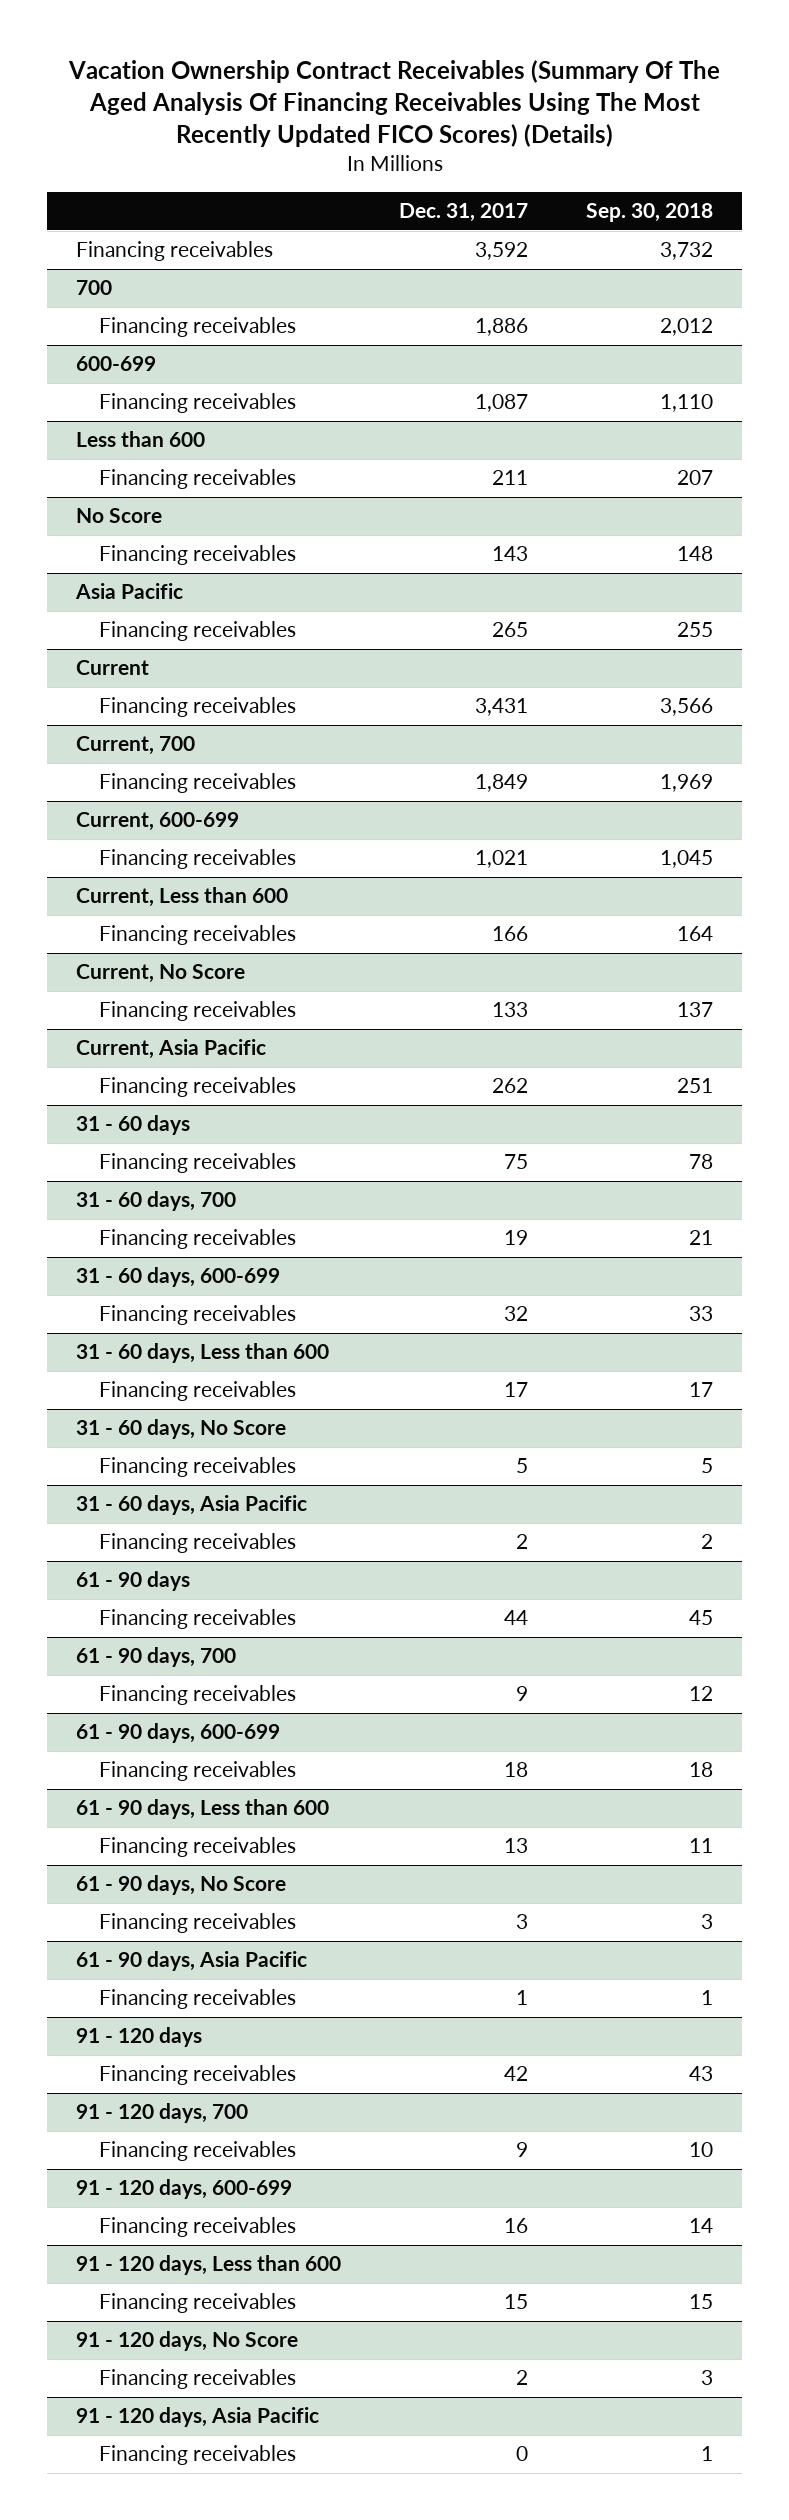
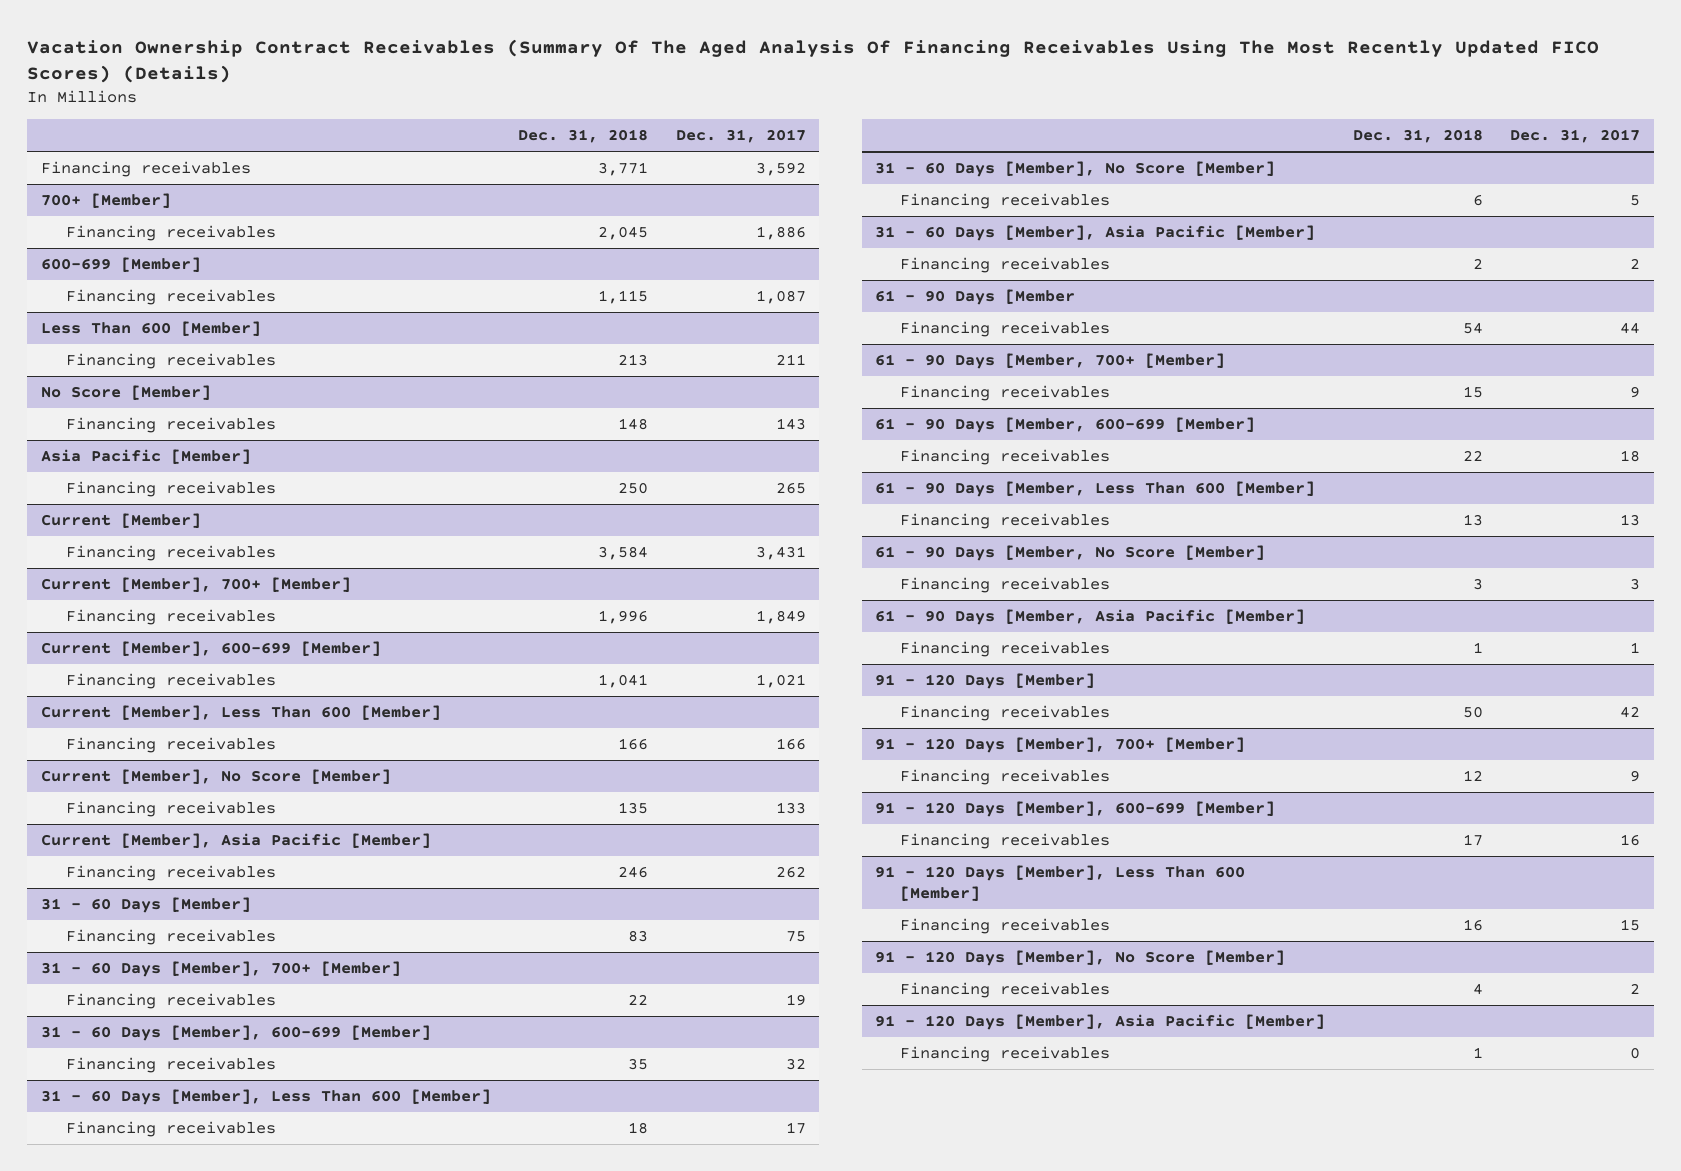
- | Dec. 31, 2017 | Sep. 30, 2018
+ | Dec. 31, 2018 | Dec. 31, 2017
- 700
+ 700+ [Member]
- 600-699
+ 600-699 [Member]
- Less than 600
+ Less Than 600 [Member]
- No Score
+ No Score [Member]
- Asia Pacific
+ Asia Pacific [Member]
- Current
+ Current [Member]
- Current, 700
+ Current [Member], 700+ [Member]
- Current, 600-699
+ Current [Member], 600-699 [Member]
- Current, Less than 600
+ Current [Member], Less Than 600 [Member]
- Current, No Score
+ Current [Member], No Score [Member]
- Current, Asia Pacific
+ Current [Member], Asia Pacific [Member]
- 31 - 60 days
+ 31 - 60 Days [Member]
- 31 - 60 days, 700
+ 31 - 60 Days [Member], 700+ [Member]
- 31 - 60 days, 600-699
+ 31 - 60 Days [Member], 600-699 [Member]
- 31 - 60 days, Less than 600
+ 31 - 60 Days [Member], Less Than 600 [Member]
- 31 - 60 days, No Score
+ 31 - 60 Days [Member], No Score [Member]
- 31 - 60 days, Asia Pacific
+ 31 - 60 Days [Member], Asia Pacific [Member]
- 61 - 90 days
+ 61 - 90 Days [Member
- 61 - 90 days, 700
+ 61 - 90 Days [Member, 700+ [Member]
- 61 - 90 days, 600-699
+ 61 - 90 Days [Member, 600-699 [Member]
- 61 - 90 days, Less than 600
+ 61 - 90 Days [Member, Less Than 600 [Member]
- 61 - 90 days, No Score
+ 61 - 90 Days [Member, No Score [Member]
- 61 - 90 days, Asia Pacific
+ 61 - 90 Days [Member, Asia Pacific [Member]
- 91 - 120 days
+ 91 - 120 Days [Member]
- 91 - 120 days, 700
+ 91 - 120 Days [Member], 700+ [Member]
- 91 - 120 days, 600-699
+ 91 - 120 Days [Member], 600-699 [Member]
- 91 - 120 days, Less than 600
+ 91 - 120 Days [Member], Less Than 600 [Member]
- 91 - 120 days, No Score
+ 91 - 120 Days [Member], No Score [Member]
- 91 - 120 days, Asia Pacific
+ 91 - 120 Days [Member], Asia Pacific [Member]

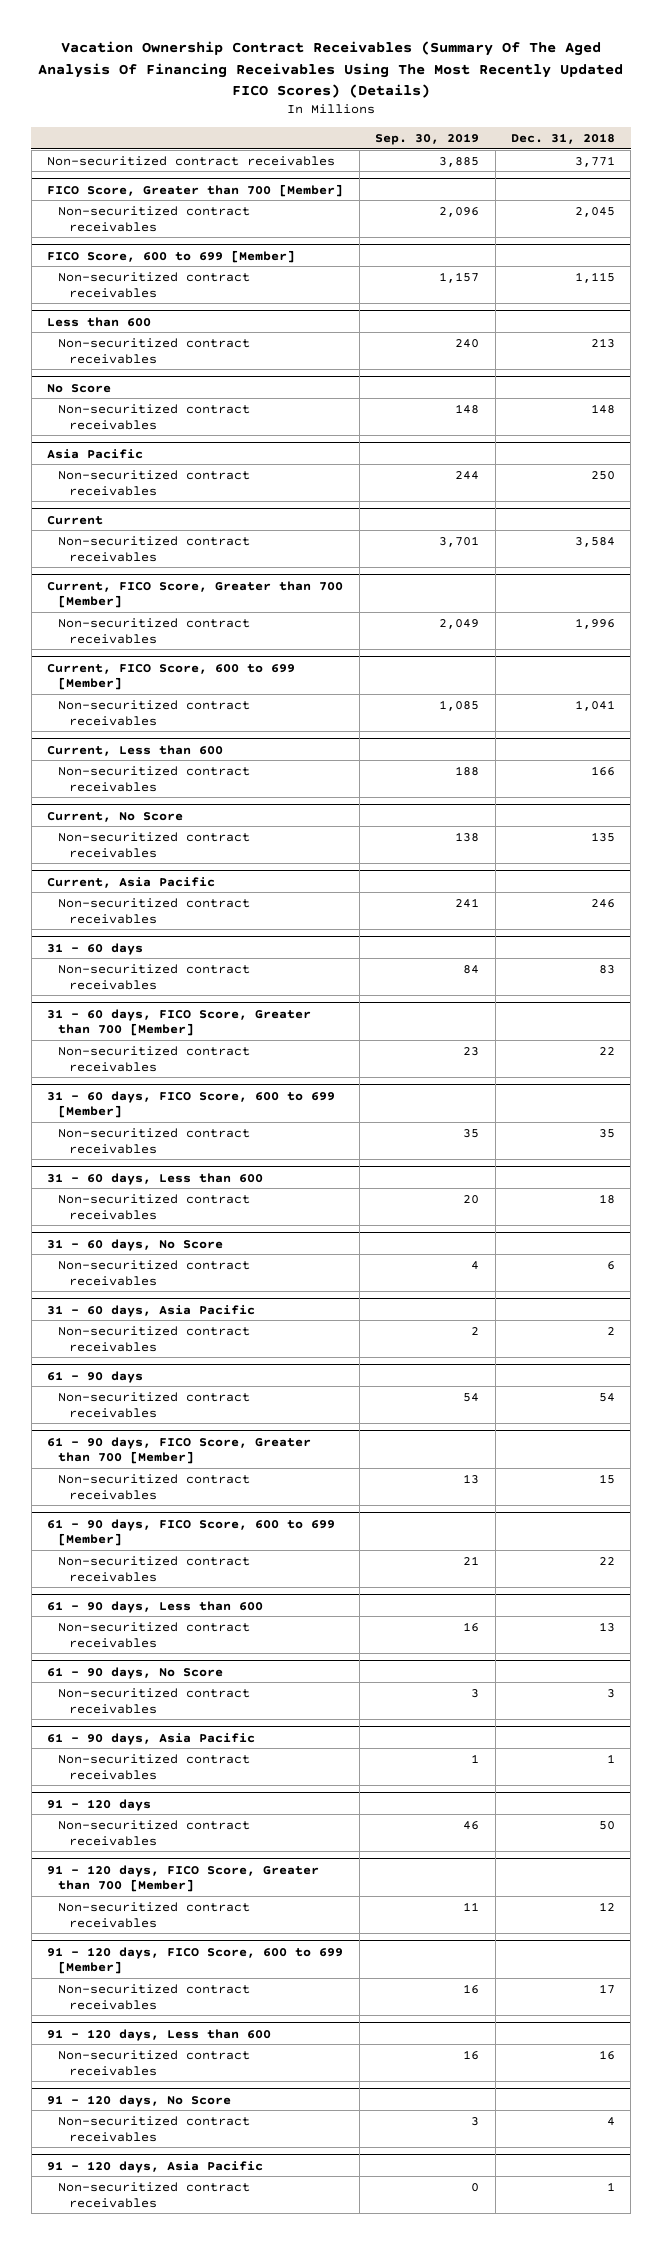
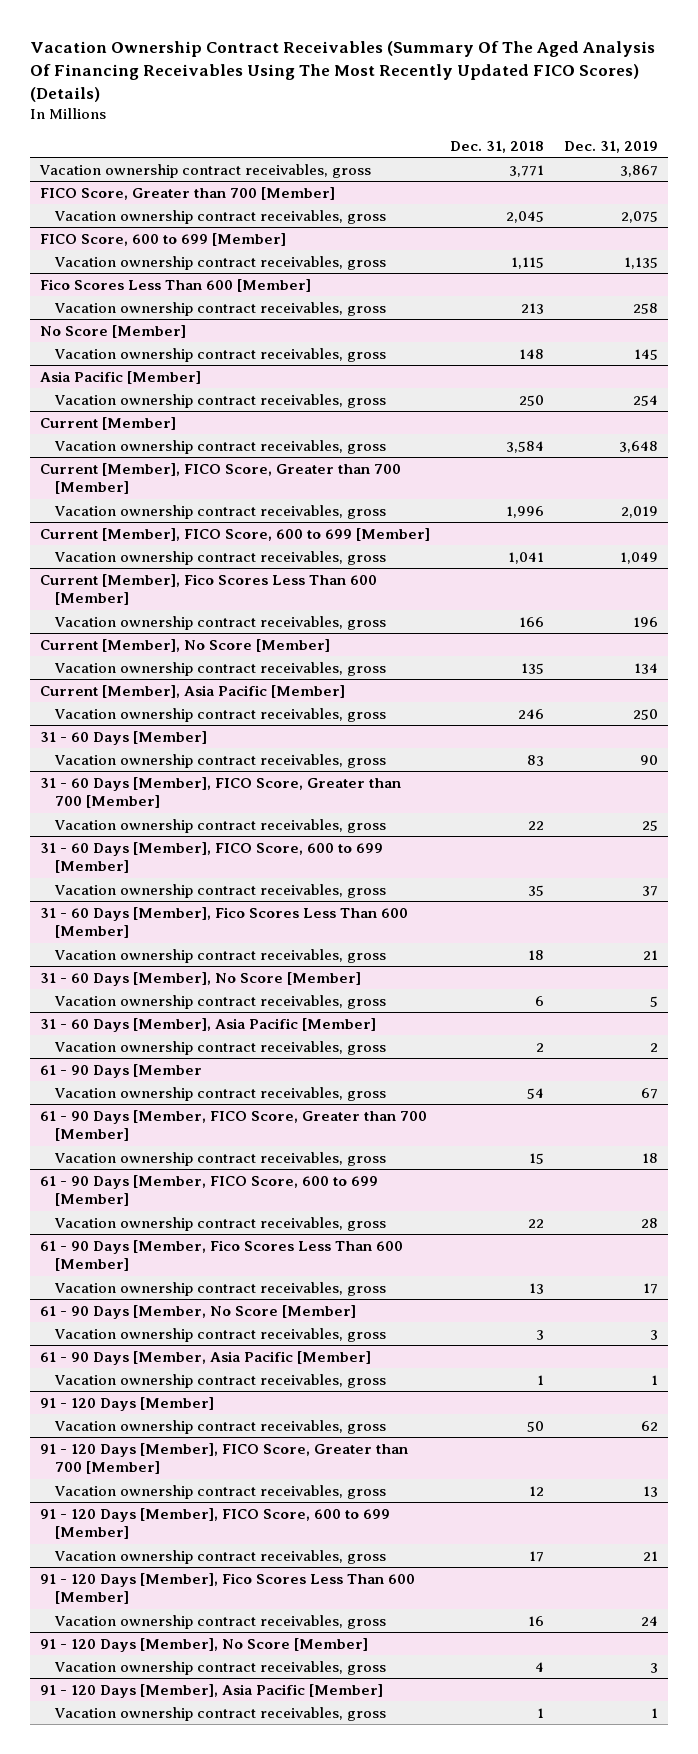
- | Sep. 30, 2019 | Dec. 31, 2018
+ | Dec. 31, 2018 | Dec. 31, 2019
- Non-securitized contract receivables | 3,885 | 3,771
+ Vacation ownership contract receivables, gross | 3,771 | 3,867
@ FICO Score, Greater than 700 [Member]
- Non-securitized contract receivables | 2,096 | 2,045
+ Vacation ownership contract receivables, gross | 2,045 | 2,075
@ FICO Score, 600 to 699 [Member]
- Non-securitized contract receivables | 1,157 | 1,115
- Less than 600
- Non-securitized contract receivables | 240 | 213
- No Score
- Non-securitized contract receivables | 148 | 148
- Asia Pacific
- Non-securitized contract receivables | 244 | 250
- Current
- Non-securitized contract receivables | 3,701 | 3,584
- Current, FICO Score, Greater than 700 [Member]
- Non-securitized contract receivables | 2,049 | 1,996
- Current, FICO Score, 600 to 699 [Member]
- Non-securitized contract receivables | 1,085 | 1,041
- Current, Less than 600
- Non-securitized contract receivables | 188 | 166
- Current, No Score
- Non-securitized contract receivables | 138 | 135
- Current, Asia Pacific
- Non-securitized contract receivables | 241 | 246
- 31 - 60 days
- Non-securitized contract receivables | 84 | 83
- 31 - 60 days, FICO Score, Greater than 700 [Member]
- Non-securitized contract receivables | 23 | 22
- 31 - 60 days, FICO Score, 600 to 699 [Member]
- Non-securitized contract receivables | 35 | 35
- 31 - 60 days, Less than 600
- Non-securitized contract receivables | 20 | 18
- 31 - 60 days, No Score
- Non-securitized contract receivables | 4 | 6
- 31 - 60 days, Asia Pacific
- Non-securitized contract receivables | 2 | 2
- 61 - 90 days
- Non-securitized contract receivables | 54 | 54
- 61 - 90 days, FICO Score, Greater than 700 [Member]
- Non-securitized contract receivables | 13 | 15
- 61 - 90 days, FICO Score, 600 to 699 [Member]
- Non-securitized contract receivables | 21 | 22
- 61 - 90 days, Less than 600
- Non-securitized contract receivables | 16 | 13
- 61 - 90 days, No Score
- Non-securitized contract receivables | 3 | 3
- 61 - 90 days, Asia Pacific
- Non-securitized contract receivables | 1 | 1
- 91 - 120 days
- Non-securitized contract receivables | 46 | 50
- 91 - 120 days, FICO Score, Greater than 700 [Member]
- Non-securitized contract receivables | 11 | 12
- 91 - 120 days, FICO Score, 600 to 699 [Member]
- Non-securitized contract receivables | 16 | 17
- 91 - 120 days, Less than 600
- Non-securitized contract receivables | 16 | 16
- 91 - 120 days, No Score
- Non-securitized contract receivables | 3 | 4
- 91 - 120 days, Asia Pacific
- Non-securitized contract receivables | 0 | 1
@ FICO Score, 600 to 699 [Member]
+ Vacation ownership contract receivables, gross | 1,115 | 1,135
+ Fico Scores Less Than 600 [Member]
+ Vacation ownership contract receivables, gross | 213 | 258
+ No Score [Member]
+ Vacation ownership contract receivables, gross | 148 | 145
+ Asia Pacific [Member]
+ Vacation ownership contract receivables, gross | 250 | 254
+ Current [Member]
+ Vacation ownership contract receivables, gross | 3,584 | 3,648
+ Current [Member], FICO Score, Greater than 700 [Member]
+ Vacation ownership contract receivables, gross | 1,996 | 2,019
+ Current [Member], FICO Score, 600 to 699 [Member]
+ Vacation ownership contract receivables, gross | 1,041 | 1,049
+ Current [Member], Fico Scores Less Than 600 [Member]
+ Vacation ownership contract receivables, gross | 166 | 196
+ Current [Member], No Score [Member]
+ Vacation ownership contract receivables, gross | 135 | 134
+ Current [Member], Asia Pacific [Member]
+ Vacation ownership contract receivables, gross | 246 | 250
+ 31 - 60 Days [Member]
+ Vacation ownership contract receivables, gross | 83 | 90
+ 31 - 60 Days [Member], FICO Score, Greater than 700 [Member]
+ Vacation ownership contract receivables, gross | 22 | 25
+ 31 - 60 Days [Member], FICO Score, 600 to 699 [Member]
+ Vacation ownership contract receivables, gross | 35 | 37
+ 31 - 60 Days [Member], Fico Scores Less Than 600 [Member]
+ Vacation ownership contract receivables, gross | 18 | 21
+ 31 - 60 Days [Member], No Score [Member]
+ Vacation ownership contract receivables, gross | 6 | 5
+ 31 - 60 Days [Member], Asia Pacific [Member]
+ Vacation ownership contract receivables, gross | 2 | 2
+ 61 - 90 Days [Member
+ Vacation ownership contract receivables, gross | 54 | 67
+ 61 - 90 Days [Member, FICO Score, Greater than 700 [Member]
+ Vacation ownership contract receivables, gross | 15 | 18
+ 61 - 90 Days [Member, FICO Score, 600 to 699 [Member]
+ Vacation ownership contract receivables, gross | 22 | 28
+ 61 - 90 Days [Member, Fico Scores Less Than 600 [Member]
+ Vacation ownership contract receivables, gross | 13 | 17
+ 61 - 90 Days [Member, No Score [Member]
+ Vacation ownership contract receivables, gross | 3 | 3
+ 61 - 90 Days [Member, Asia Pacific [Member]
+ Vacation ownership contract receivables, gross | 1 | 1
+ 91 - 120 Days [Member]
+ Vacation ownership contract receivables, gross | 50 | 62
+ 91 - 120 Days [Member], FICO Score, Greater than 700 [Member]
+ Vacation ownership contract receivables, gross | 12 | 13
+ 91 - 120 Days [Member], FICO Score, 600 to 699 [Member]
+ Vacation ownership contract receivables, gross | 17 | 21
+ 91 - 120 Days [Member], Fico Scores Less Than 600 [Member]
+ Vacation ownership contract receivables, gross | 16 | 24
+ 91 - 120 Days [Member], No Score [Member]
+ Vacation ownership contract receivables, gross | 4 | 3
+ 91 - 120 Days [Member], Asia Pacific [Member]
+ Vacation ownership contract receivables, gross | 1 | 1

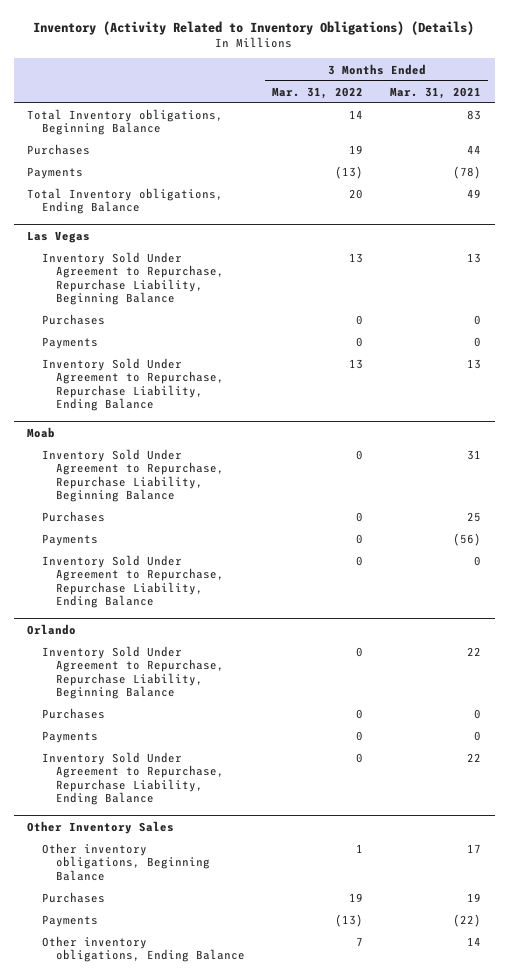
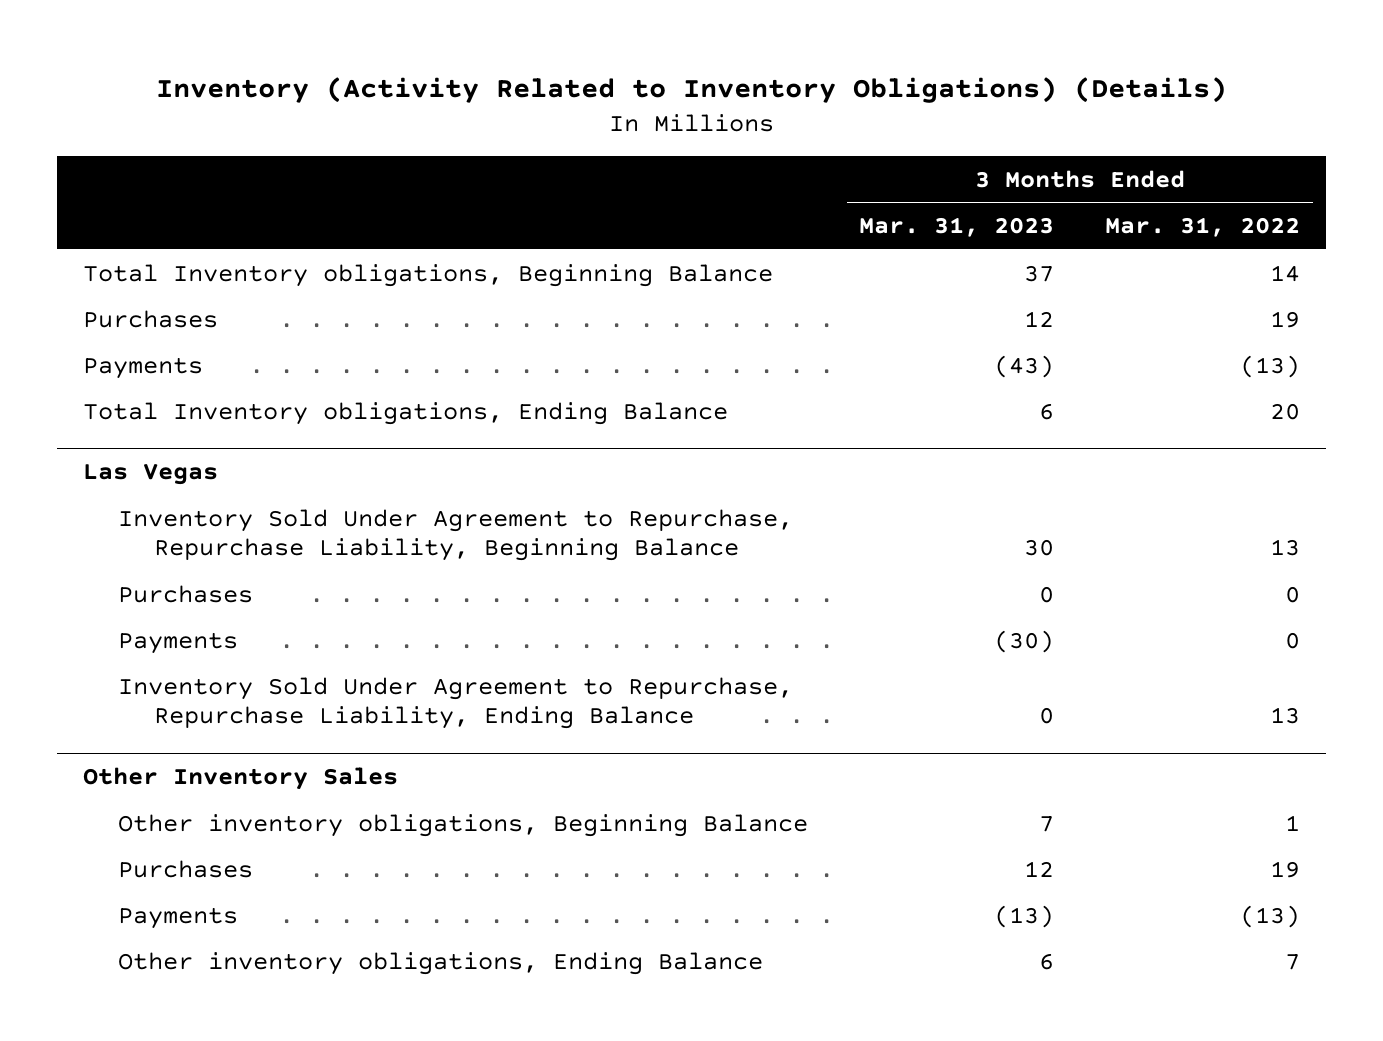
- | 3 Months Ended Mar. 31, 2022 | 3 Months Ended Mar. 31, 2021
+ | 3 Months Ended Mar. 31, 2023 | 3 Months Ended Mar. 31, 2022
- Moab
- Inventory Sold Under Agreement to Repurchase, Repurchase Liability, Beginning Balance | 0 | 31
- Purchases | 0 | 25
- Payments | 0 | (56)
- Inventory Sold Under Agreement to Repurchase, Repurchase Liability, Ending Balance | 0 | 0
- Orlando
- Inventory Sold Under Agreement to Repurchase, Repurchase Liability, Beginning Balance | 0 | 22
- Purchases | 0 | 0
- Payments | 0 | 0
- Inventory Sold Under Agreement to Repurchase, Repurchase Liability, Ending Balance | 0 | 22

